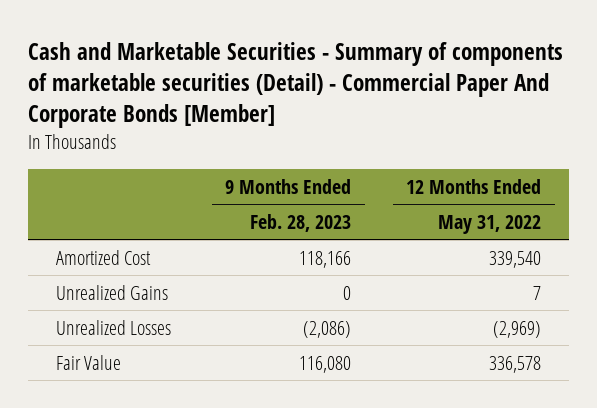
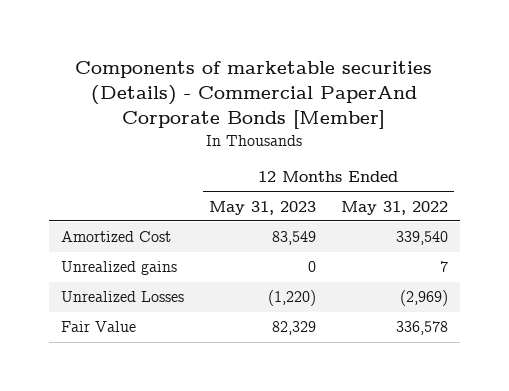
- Cash and Marketable Securities - Summary of components of marketable securities (Detail) - Commercial Paper And Corporate Bonds [Member]
+ Components of marketable securities (Details) - Commercial PaperAnd Corporate Bonds [Member]
- | 9 Months Ended Feb. 28, 2023 | 12 Months Ended May 31, 2022
+ | 12 Months Ended May 31, 2023 | 12 Months Ended May 31, 2022
- Unrealized Gains | 0 | 7
+ Unrealized gains | 0 | 7

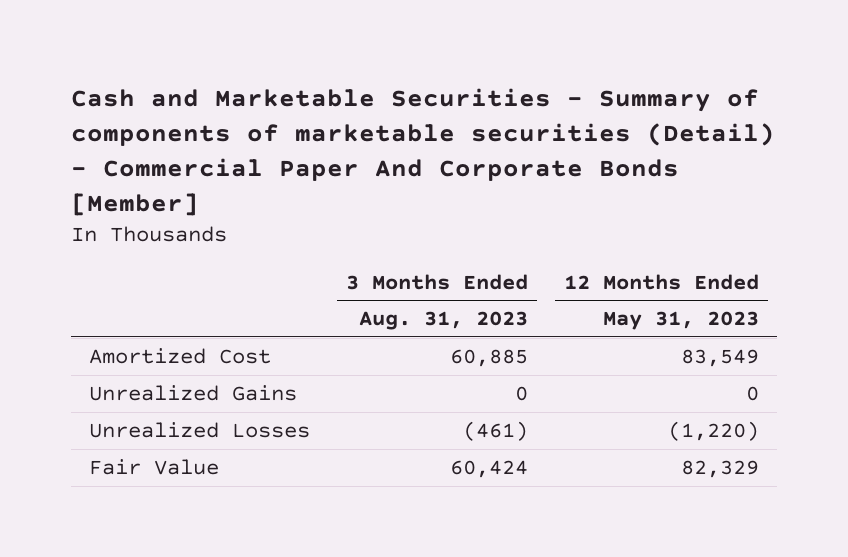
- Components of marketable securities (Details) - Commercial PaperAnd Corporate Bonds [Member]
+ Cash and Marketable Securities - Summary of components of marketable securities (Detail) - Commercial Paper And Corporate Bonds [Member]
- | 12 Months Ended May 31, 2023 | 12 Months Ended May 31, 2022
+ | 3 Months Ended Aug. 31, 2023 | 12 Months Ended May 31, 2023
- Unrealized gains | 0 | 7
+ Unrealized Gains | 0 | 0

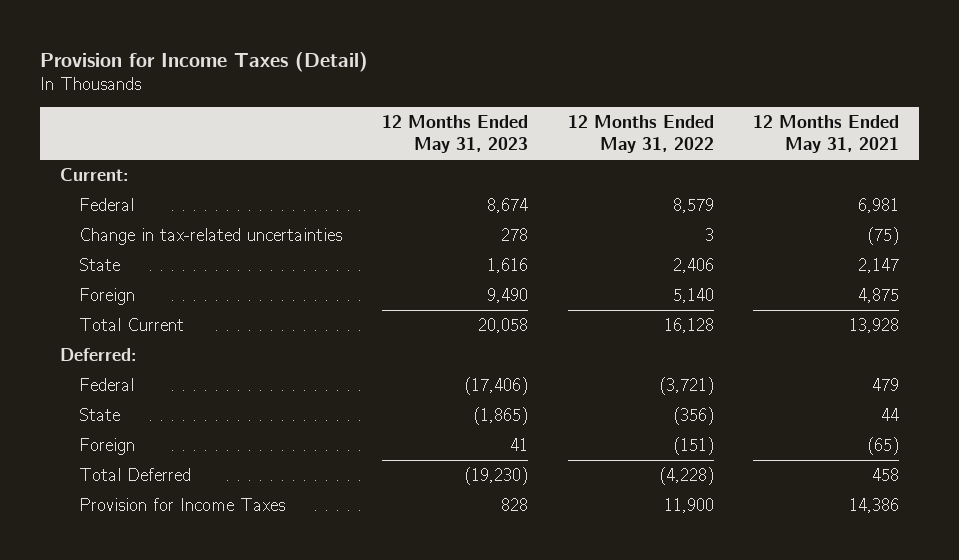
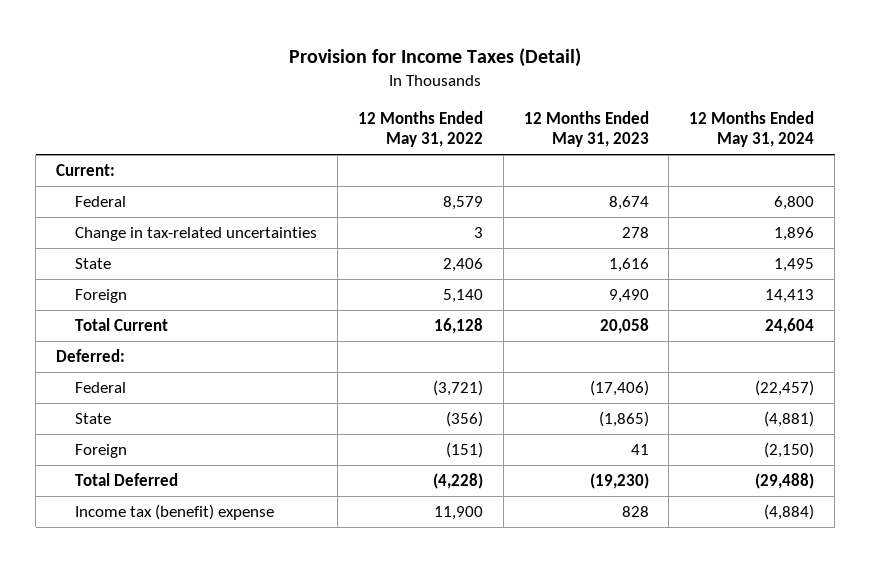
- | 12 Months Ended May 31, 2023 | 12 Months Ended May 31, 2022 | 12 Months Ended May 31, 2021
+ | 12 Months Ended May 31, 2022 | 12 Months Ended May 31, 2023 | 12 Months Ended May 31, 2024
- Provision for Income Taxes | 828 | 11,900 | 14,386
+ Income tax (benefit) expense | 11,900 | 828 | (4,884)

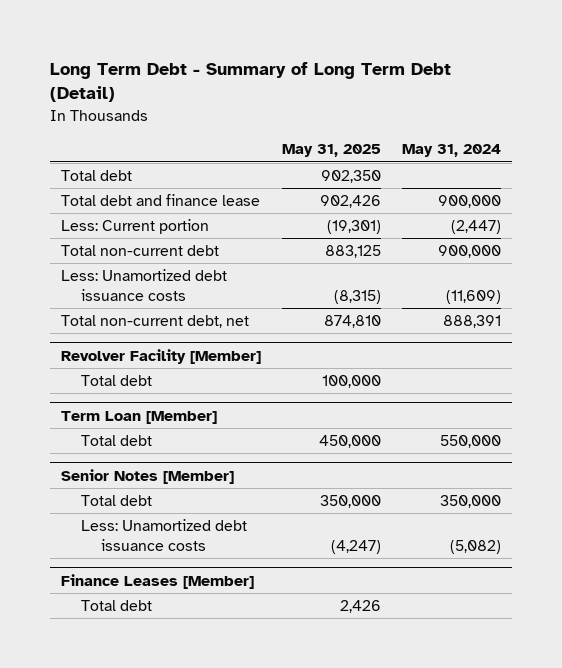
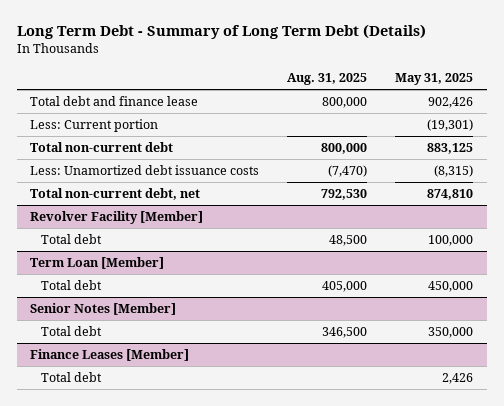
- Long Term Debt - Summary of Long Term Debt (Detail)
+ Long Term Debt - Summary of Long Term Debt (Details)
- | May 31, 2025 | May 31, 2024
+ | Aug. 31, 2025 | May 31, 2025
- Total debt | 902,350 |
@ Senior Notes [Member]
- Less: Unamortized debt issuance costs | (4,247) | (5,082)

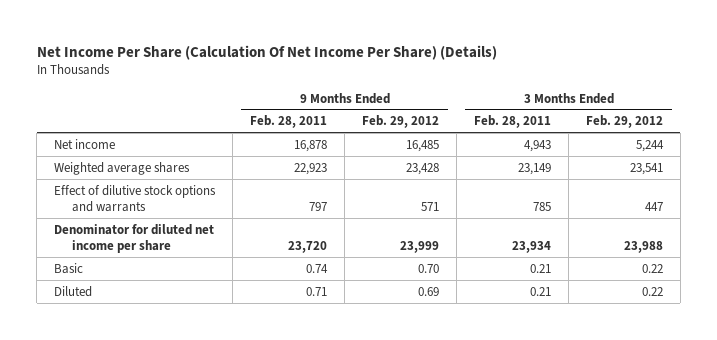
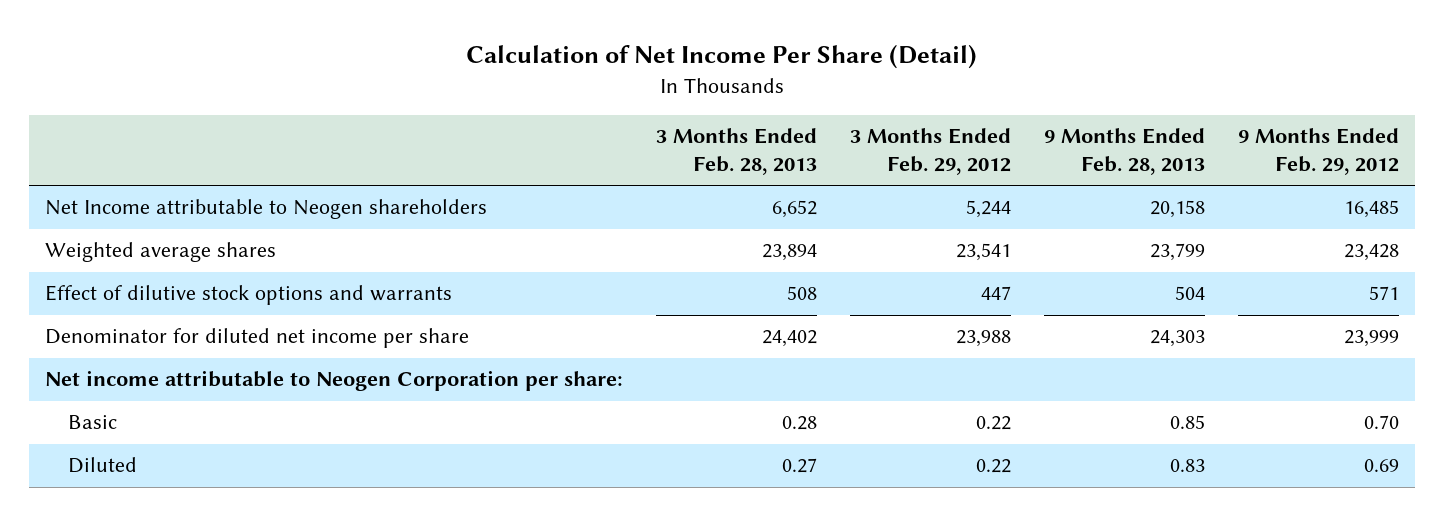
- Net Income Per Share (Calculation Of Net Income Per Share) (Details)
+ Calculation of Net Income Per Share (Detail)
- | 9 Months Ended Feb. 28, 2011 | 9 Months Ended Feb. 29, 2012 | 3 Months Ended Feb. 28, 2011 | 3 Months Ended Feb. 29, 2012
+ | 3 Months Ended Feb. 28, 2013 | 3 Months Ended Feb. 29, 2012 | 9 Months Ended Feb. 28, 2013 | 9 Months Ended Feb. 29, 2012
- Net income | 16,878 | 16,485 | 4,943 | 5,244
+ Net Income attributable to Neogen shareholders | 6,652 | 5,244 | 20,158 | 16,485
+ Net income attributable to Neogen Corporation per share:

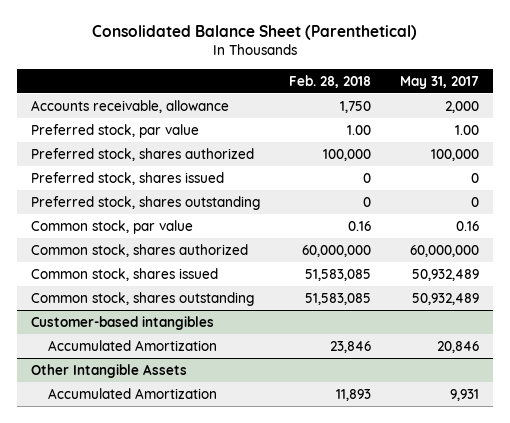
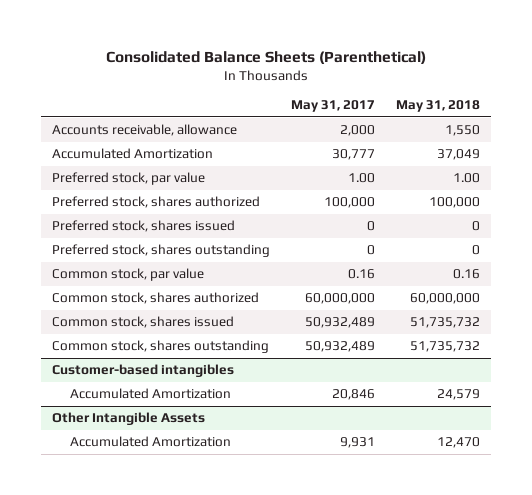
- Consolidated Balance Sheet (Parenthetical)
+ Consolidated Balance Sheets (Parenthetical)
- | Feb. 28, 2018 | May 31, 2017
+ | May 31, 2017 | May 31, 2018
+ Accumulated Amortization | 30,777 | 37,049

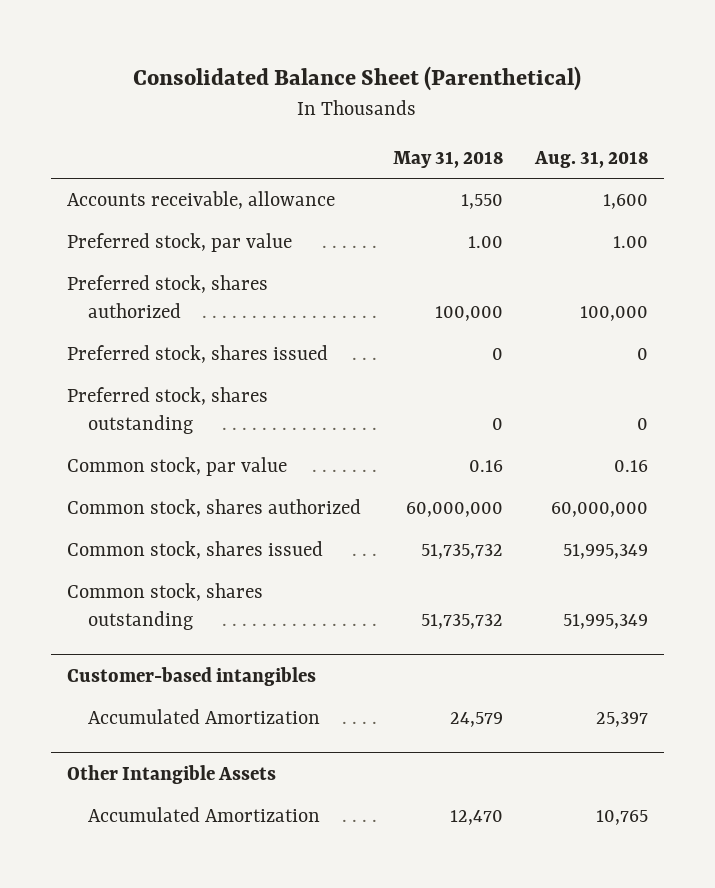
- Consolidated Balance Sheets (Parenthetical)
+ Consolidated Balance Sheet (Parenthetical)
- | May 31, 2017 | May 31, 2018
+ | May 31, 2018 | Aug. 31, 2018
- Accumulated Amortization | 30,777 | 37,049

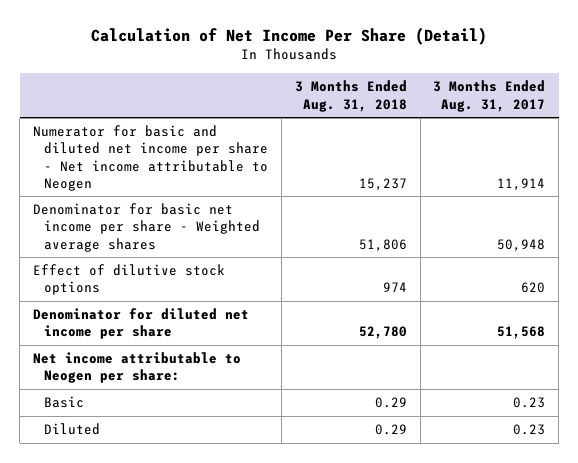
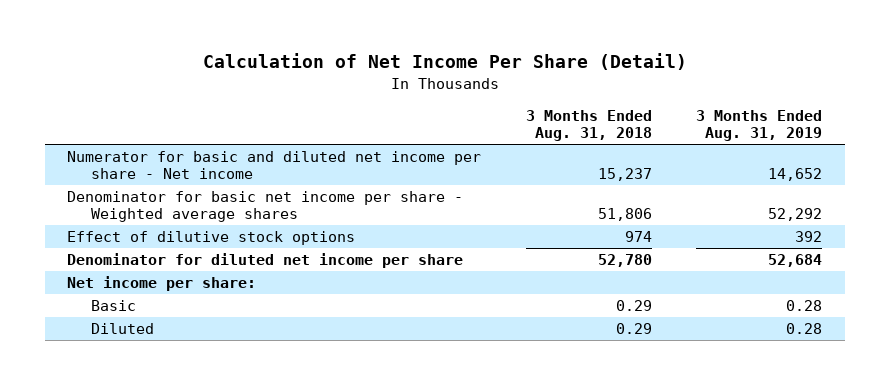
- | 3 Months Ended Aug. 31, 2018 | 3 Months Ended Aug. 31, 2017
+ | 3 Months Ended Aug. 31, 2018 | 3 Months Ended Aug. 31, 2019
- Numerator for basic and diluted net income per share - Net income attributable to Neogen | 15,237 | 11,914
+ Numerator for basic and diluted net income per share - Net income | 15,237 | 14,652
- Net income attributable to Neogen per share:
+ Net income per share:

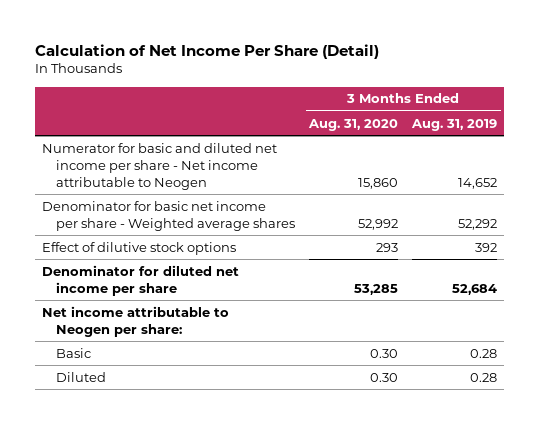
- | 3 Months Ended Aug. 31, 2018 | 3 Months Ended Aug. 31, 2019
+ | 3 Months Ended Aug. 31, 2020 | 3 Months Ended Aug. 31, 2019
- Numerator for basic and diluted net income per share - Net income | 15,237 | 14,652
+ Numerator for basic and diluted net income per share - Net income attributable to Neogen | 15,860 | 14,652
- Net income per share:
+ Net income attributable to Neogen per share:

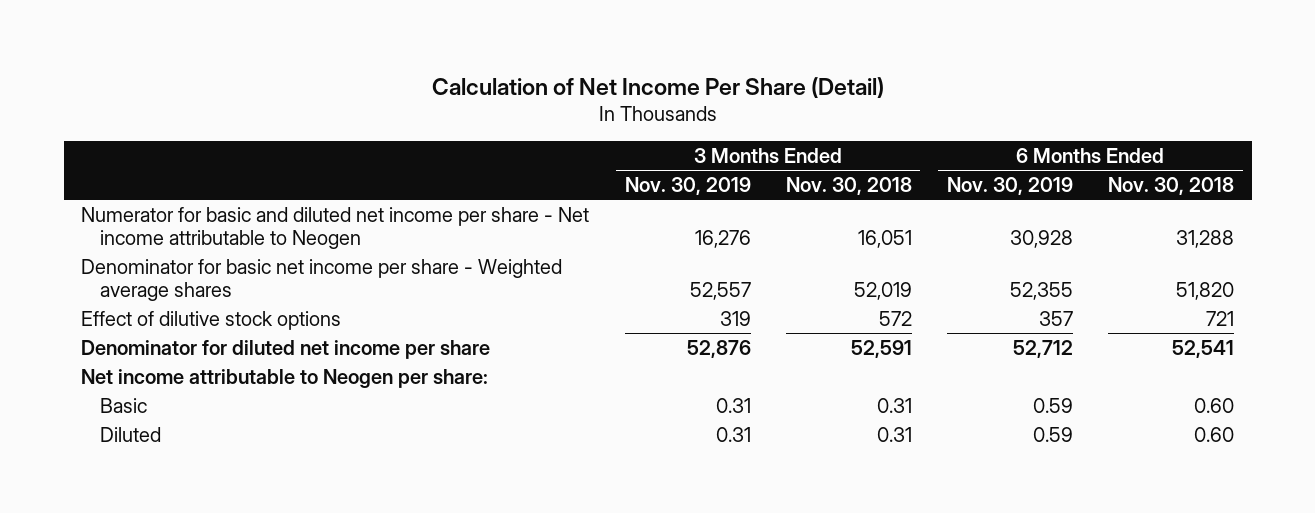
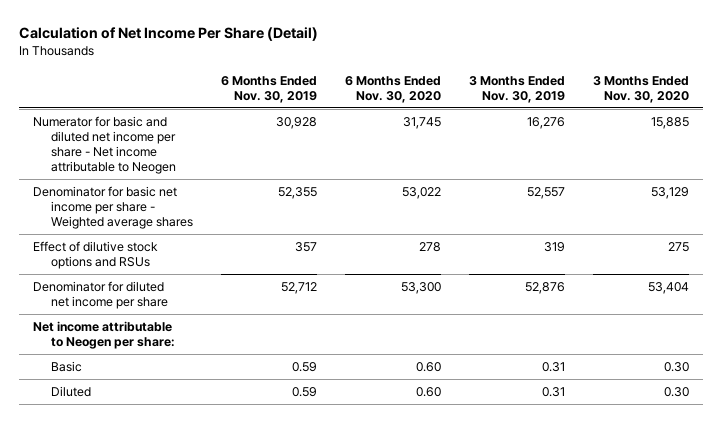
- | 3 Months Ended Nov. 30, 2019 | 3 Months Ended Nov. 30, 2018 | 6 Months Ended Nov. 30, 2019 | 6 Months Ended Nov. 30, 2018
+ | 6 Months Ended Nov. 30, 2019 | 6 Months Ended Nov. 30, 2020 | 3 Months Ended Nov. 30, 2019 | 3 Months Ended Nov. 30, 2020
- Effect of dilutive stock options | 319 | 572 | 357 | 721
+ Effect of dilutive stock options and RSUs | 357 | 278 | 319 | 275

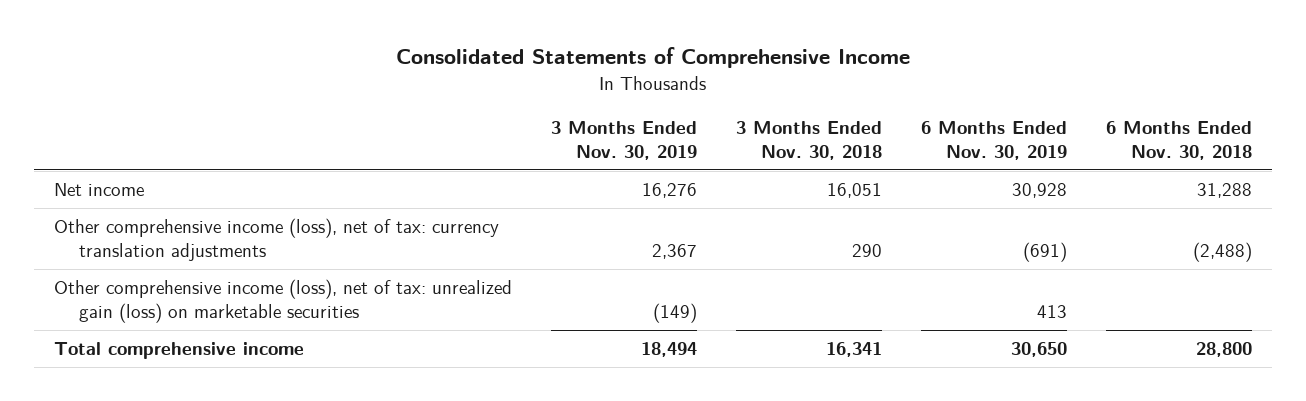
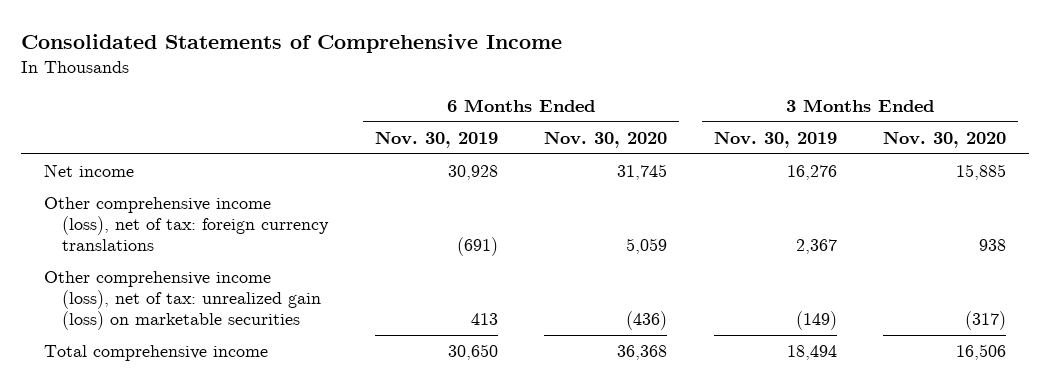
- | 3 Months Ended Nov. 30, 2019 | 3 Months Ended Nov. 30, 2018 | 6 Months Ended Nov. 30, 2019 | 6 Months Ended Nov. 30, 2018
+ | 6 Months Ended Nov. 30, 2019 | 6 Months Ended Nov. 30, 2020 | 3 Months Ended Nov. 30, 2019 | 3 Months Ended Nov. 30, 2020
- Other comprehensive income (loss), net of tax: currency translation adjustments | 2,367 | 290 | (691) | (2,488)
+ Other comprehensive income (loss), net of tax: foreign currency translations | (691) | 5,059 | 2,367 | 938

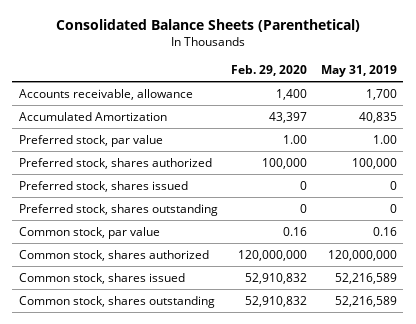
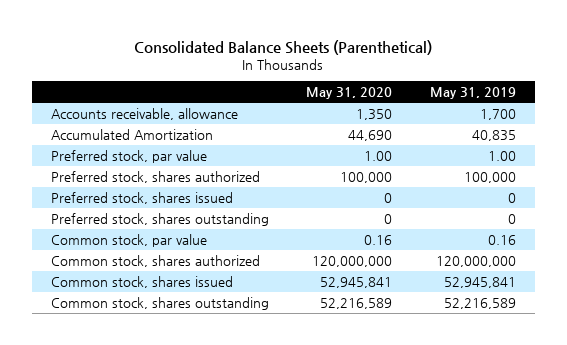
- | Feb. 29, 2020 | May 31, 2019
+ | May 31, 2020 | May 31, 2019
- Common stock, shares issued | 52,910,832 | 52,216,589
+ Common stock, shares issued | 52,945,841 | 52,945,841

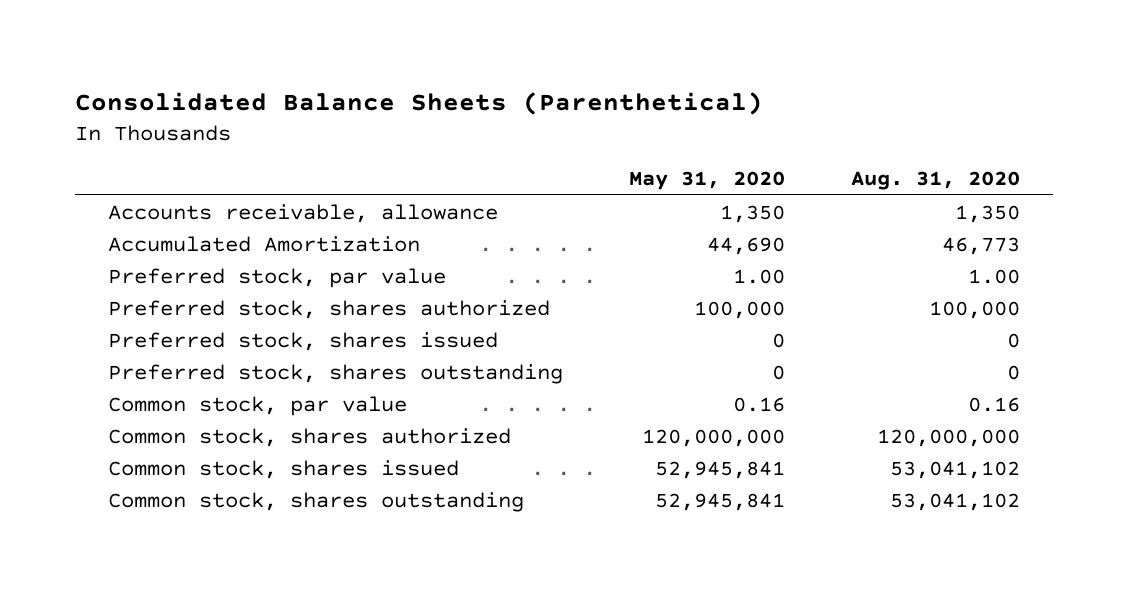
- | May 31, 2020 | May 31, 2019
+ | May 31, 2020 | Aug. 31, 2020
- Common stock, shares outstanding | 52,216,589 | 52,216,589
+ Common stock, shares outstanding | 52,945,841 | 53,041,102

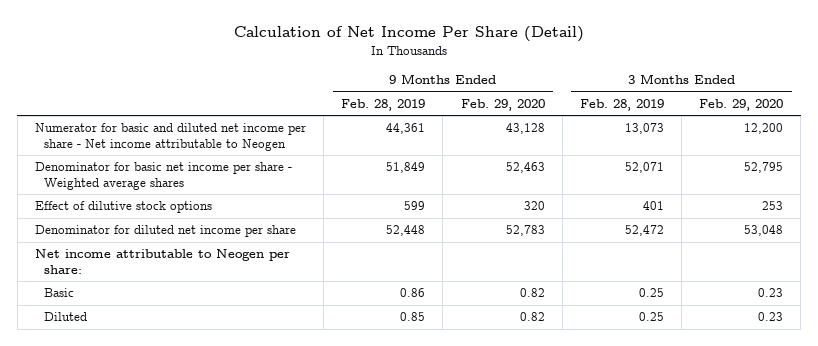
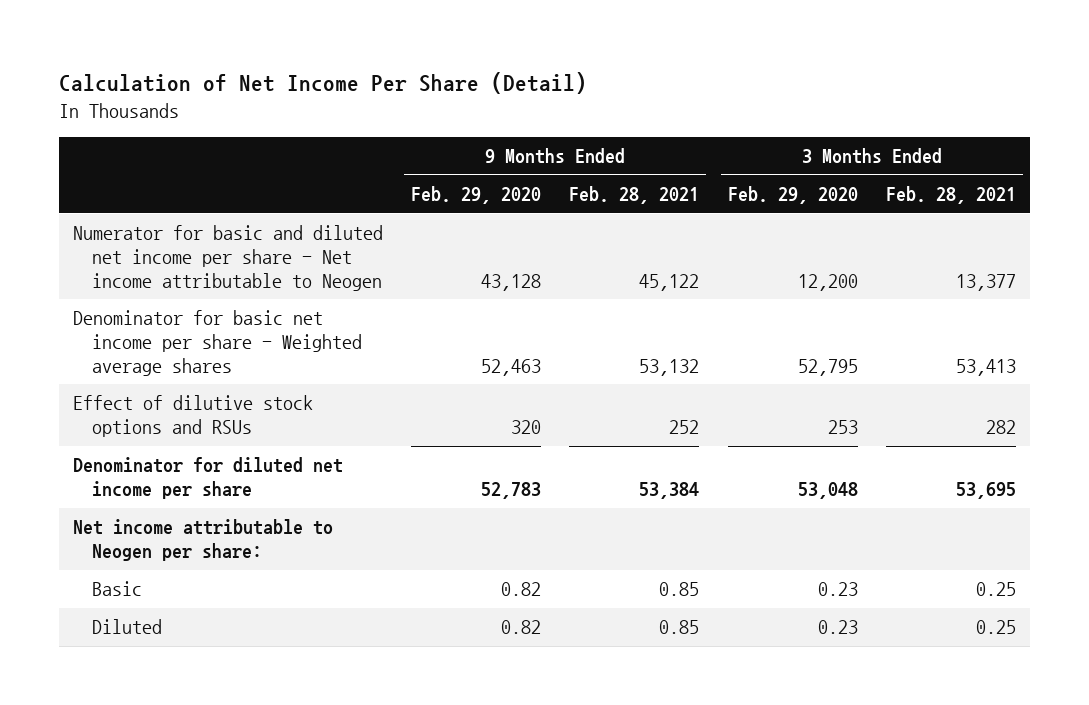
- | 9 Months Ended Feb. 28, 2019 | 9 Months Ended Feb. 29, 2020 | 3 Months Ended Feb. 28, 2019 | 3 Months Ended Feb. 29, 2020
+ | 9 Months Ended Feb. 29, 2020 | 9 Months Ended Feb. 28, 2021 | 3 Months Ended Feb. 29, 2020 | 3 Months Ended Feb. 28, 2021
- Effect of dilutive stock options | 599 | 320 | 401 | 253
+ Effect of dilutive stock options and RSUs | 320 | 252 | 253 | 282

